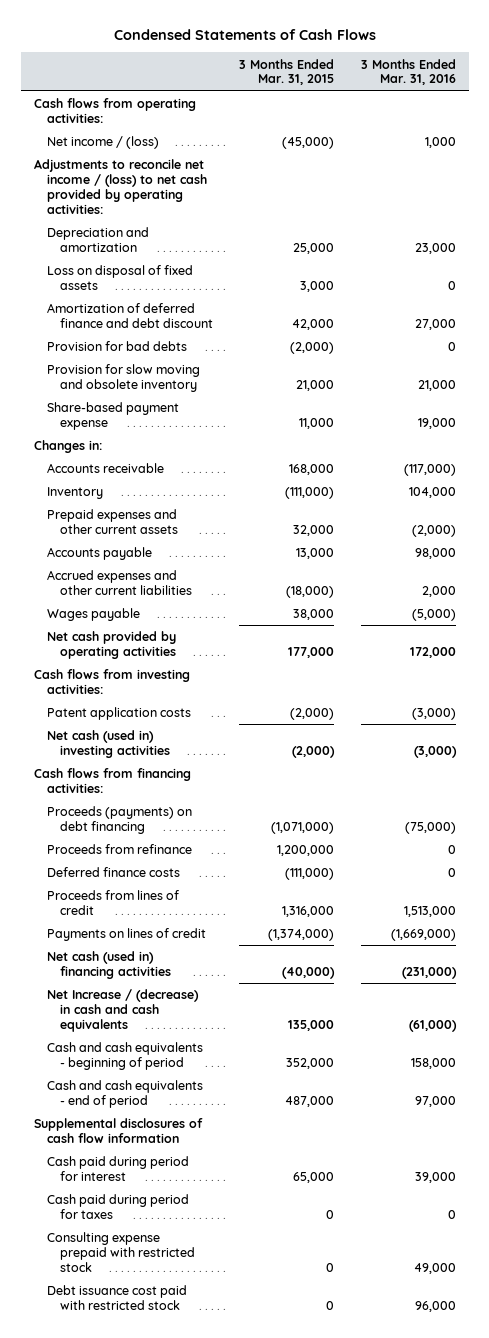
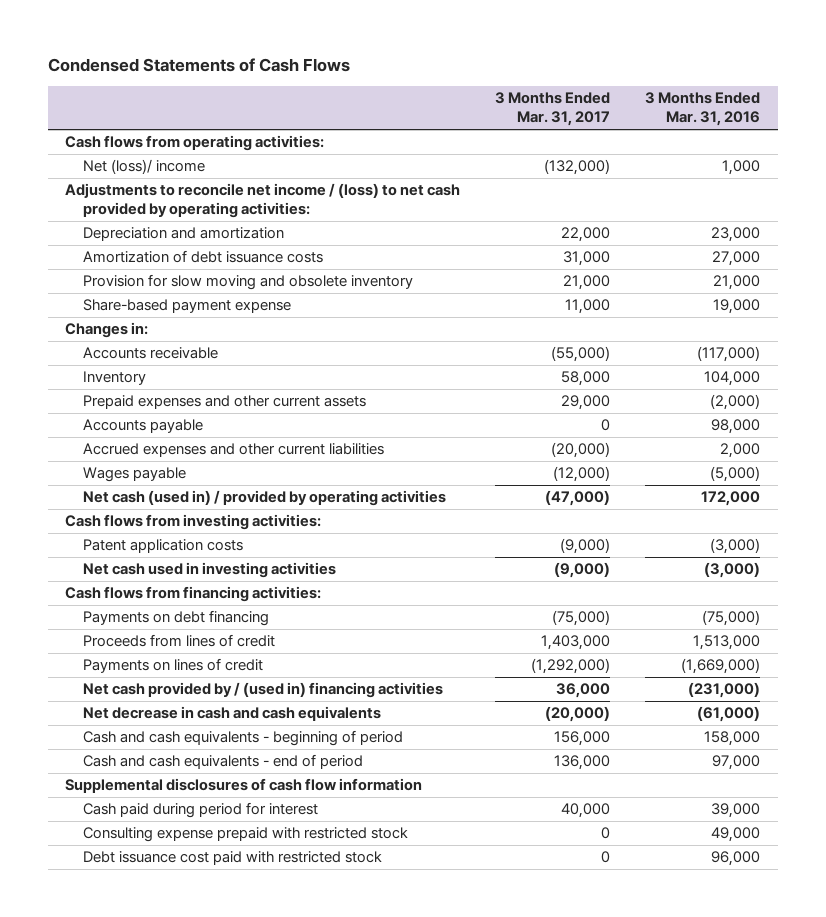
- | 3 Months Ended Mar. 31, 2015 | 3 Months Ended Mar. 31, 2016
+ | 3 Months Ended Mar. 31, 2017 | 3 Months Ended Mar. 31, 2016
- Net income / (loss) | (45,000) | 1,000
+ Net (loss)/ income | (132,000) | 1,000
- Loss on disposal of fixed assets | 3,000 | 0
- Amortization of deferred finance and debt discount | 42,000 | 27,000
- Provision for bad debts | (2,000) | 0
+ Amortization of debt issuance costs | 31,000 | 27,000
- Net cash provided by operating activities | 177,000 | 172,000
+ Net cash (used in) / provided by operating activities | (47,000) | 172,000
- Net cash (used in) investing activities | (2,000) | (3,000)
+ Net cash used in investing activities | (9,000) | (3,000)
- Proceeds (payments) on debt financing | (1,071,000) | (75,000)
- Proceeds from refinance | 1,200,000 | 0
- Deferred finance costs | (111,000) | 0
+ Payments on debt financing | (75,000) | (75,000)
- Net cash (used in) financing activities | (40,000) | (231,000)
- Net Increase / (decrease) in cash and cash equivalents | 135,000 | (61,000)
+ Net cash provided by / (used in) financing activities | 36,000 | (231,000)
+ Net decrease in cash and cash equivalents | (20,000) | (61,000)
- Cash paid during period for taxes | 0 | 0

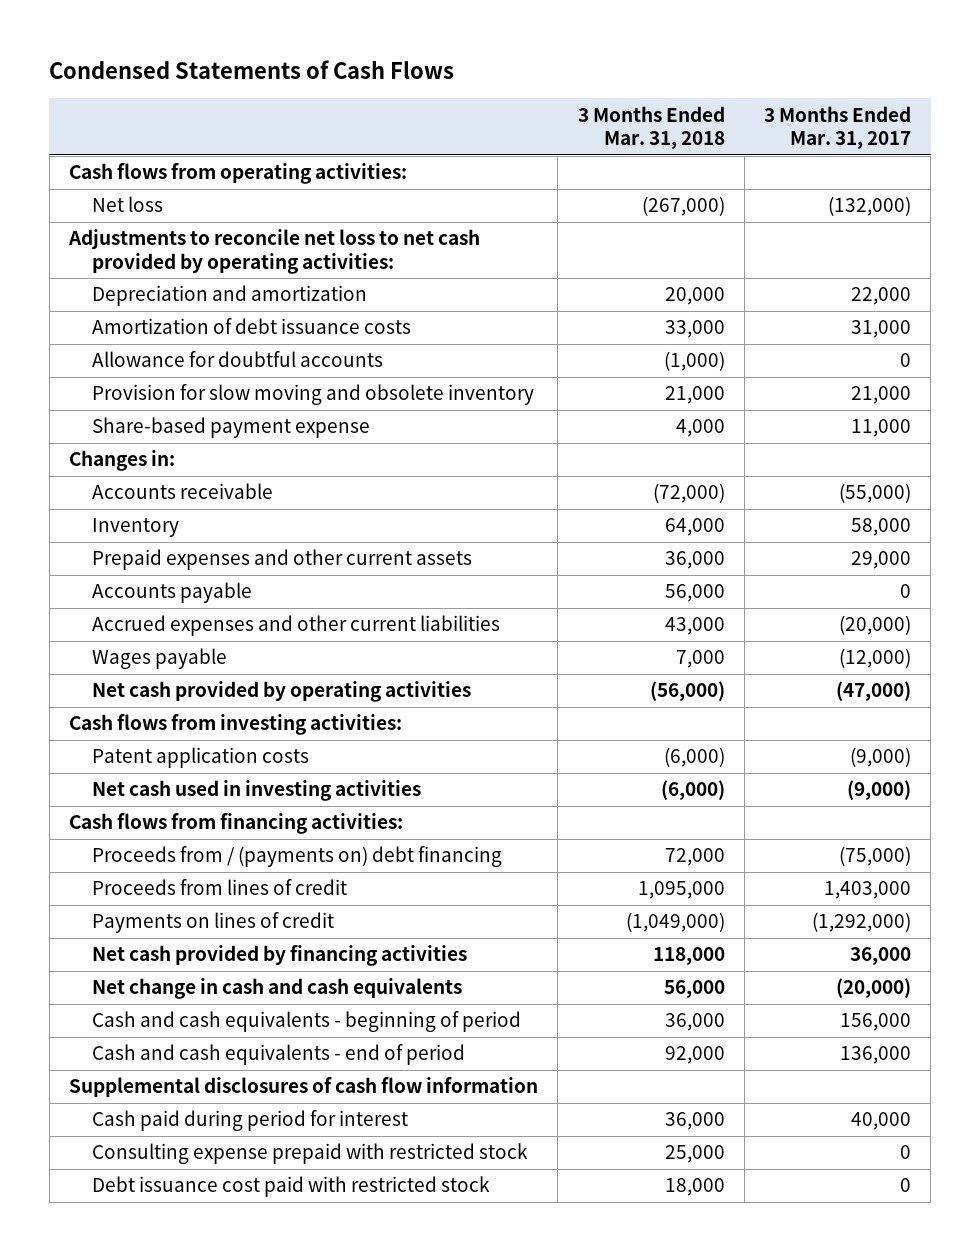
- | 3 Months Ended Mar. 31, 2017 | 3 Months Ended Mar. 31, 2016
+ | 3 Months Ended Mar. 31, 2018 | 3 Months Ended Mar. 31, 2017
- Net (loss)/ income | (132,000) | 1,000
- Adjustments to reconcile net income / (loss) to net cash provided by operating activities:
+ Net loss | (267,000) | (132,000)
+ Adjustments to reconcile net loss to net cash provided by operating activities:
+ Allowance for doubtful accounts | (1,000) | 0
- Net cash (used in) / provided by operating activities | (47,000) | 172,000
+ Net cash provided by operating activities | (56,000) | (47,000)
- Payments on debt financing | (75,000) | (75,000)
+ Proceeds from / (payments on) debt financing | 72,000 | (75,000)
- Net cash provided by / (used in) financing activities | 36,000 | (231,000)
- Net decrease in cash and cash equivalents | (20,000) | (61,000)
+ Net cash provided by financing activities | 118,000 | 36,000
+ Net change in cash and cash equivalents | 56,000 | (20,000)

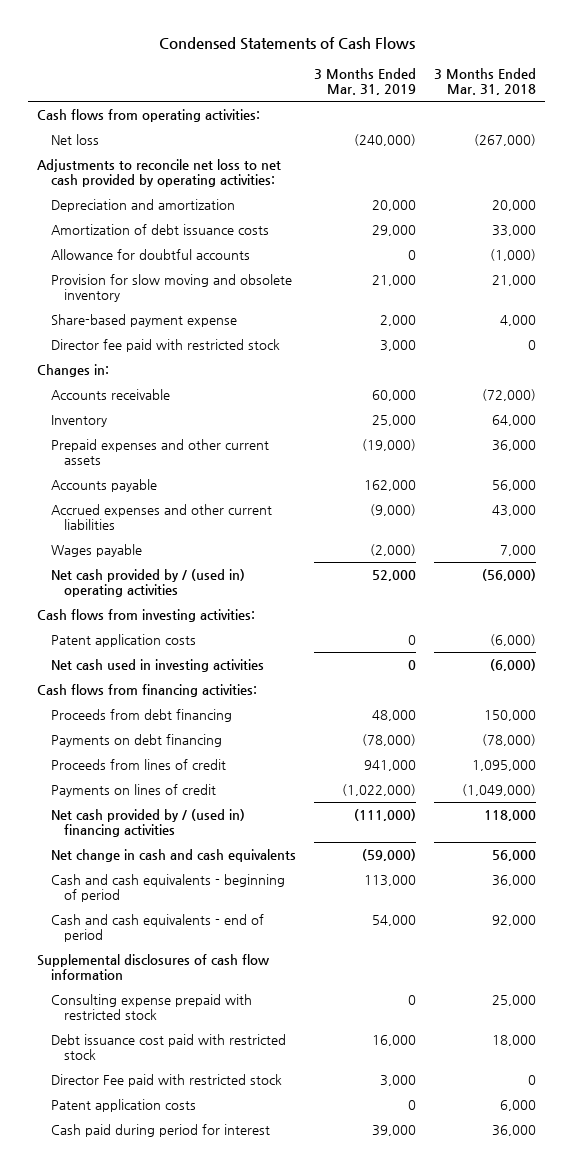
- | 3 Months Ended Mar. 31, 2018 | 3 Months Ended Mar. 31, 2017
+ | 3 Months Ended Mar. 31, 2019 | 3 Months Ended Mar. 31, 2018
+ Director fee paid with restricted stock | 3,000 | 0
- Net cash provided by operating activities | (56,000) | (47,000)
+ Net cash provided by / (used in) operating activities | 52,000 | (56,000)
- Proceeds from / (payments on) debt financing | 72,000 | (75,000)
+ Proceeds from debt financing | 48,000 | 150,000
+ Payments on debt financing | (78,000) | (78,000)
- Net cash provided by financing activities | 118,000 | 36,000
+ Net cash provided by / (used in) financing activities | (111,000) | 118,000
+ Director Fee paid with restricted stock | 3,000 | 0
+ Patent application costs | 0 | 6,000
moved down: Cash paid during period for interest | 39,000 | 36,000

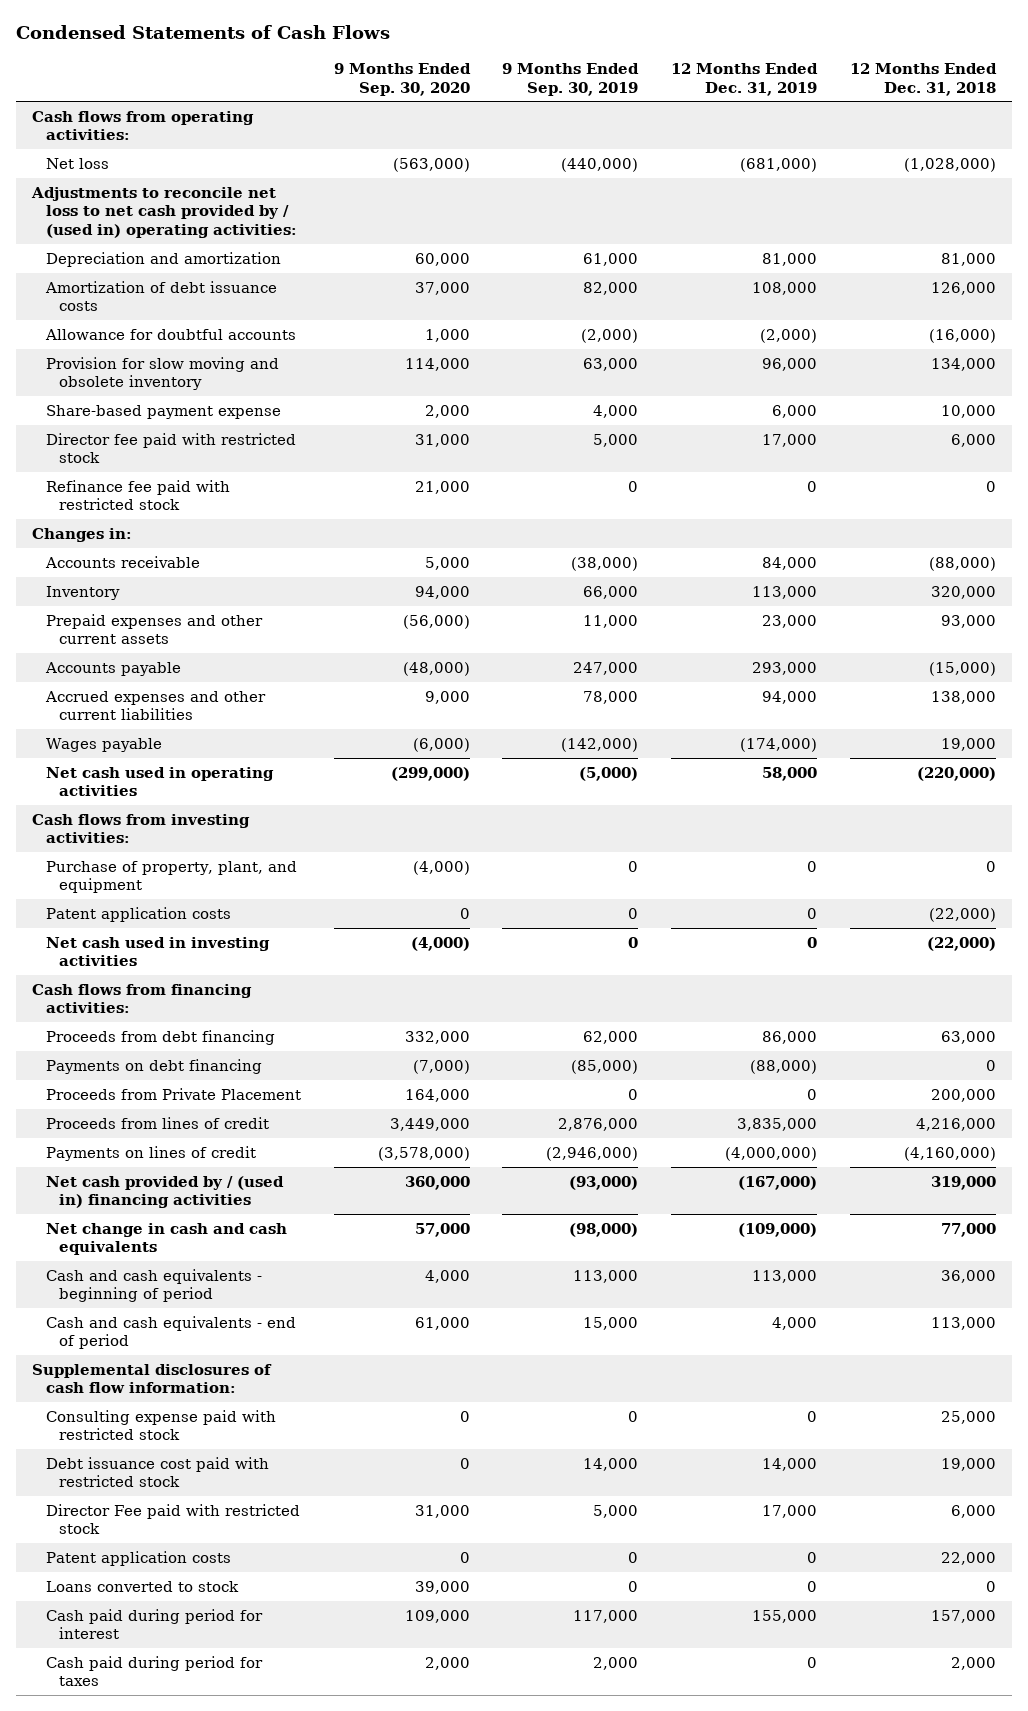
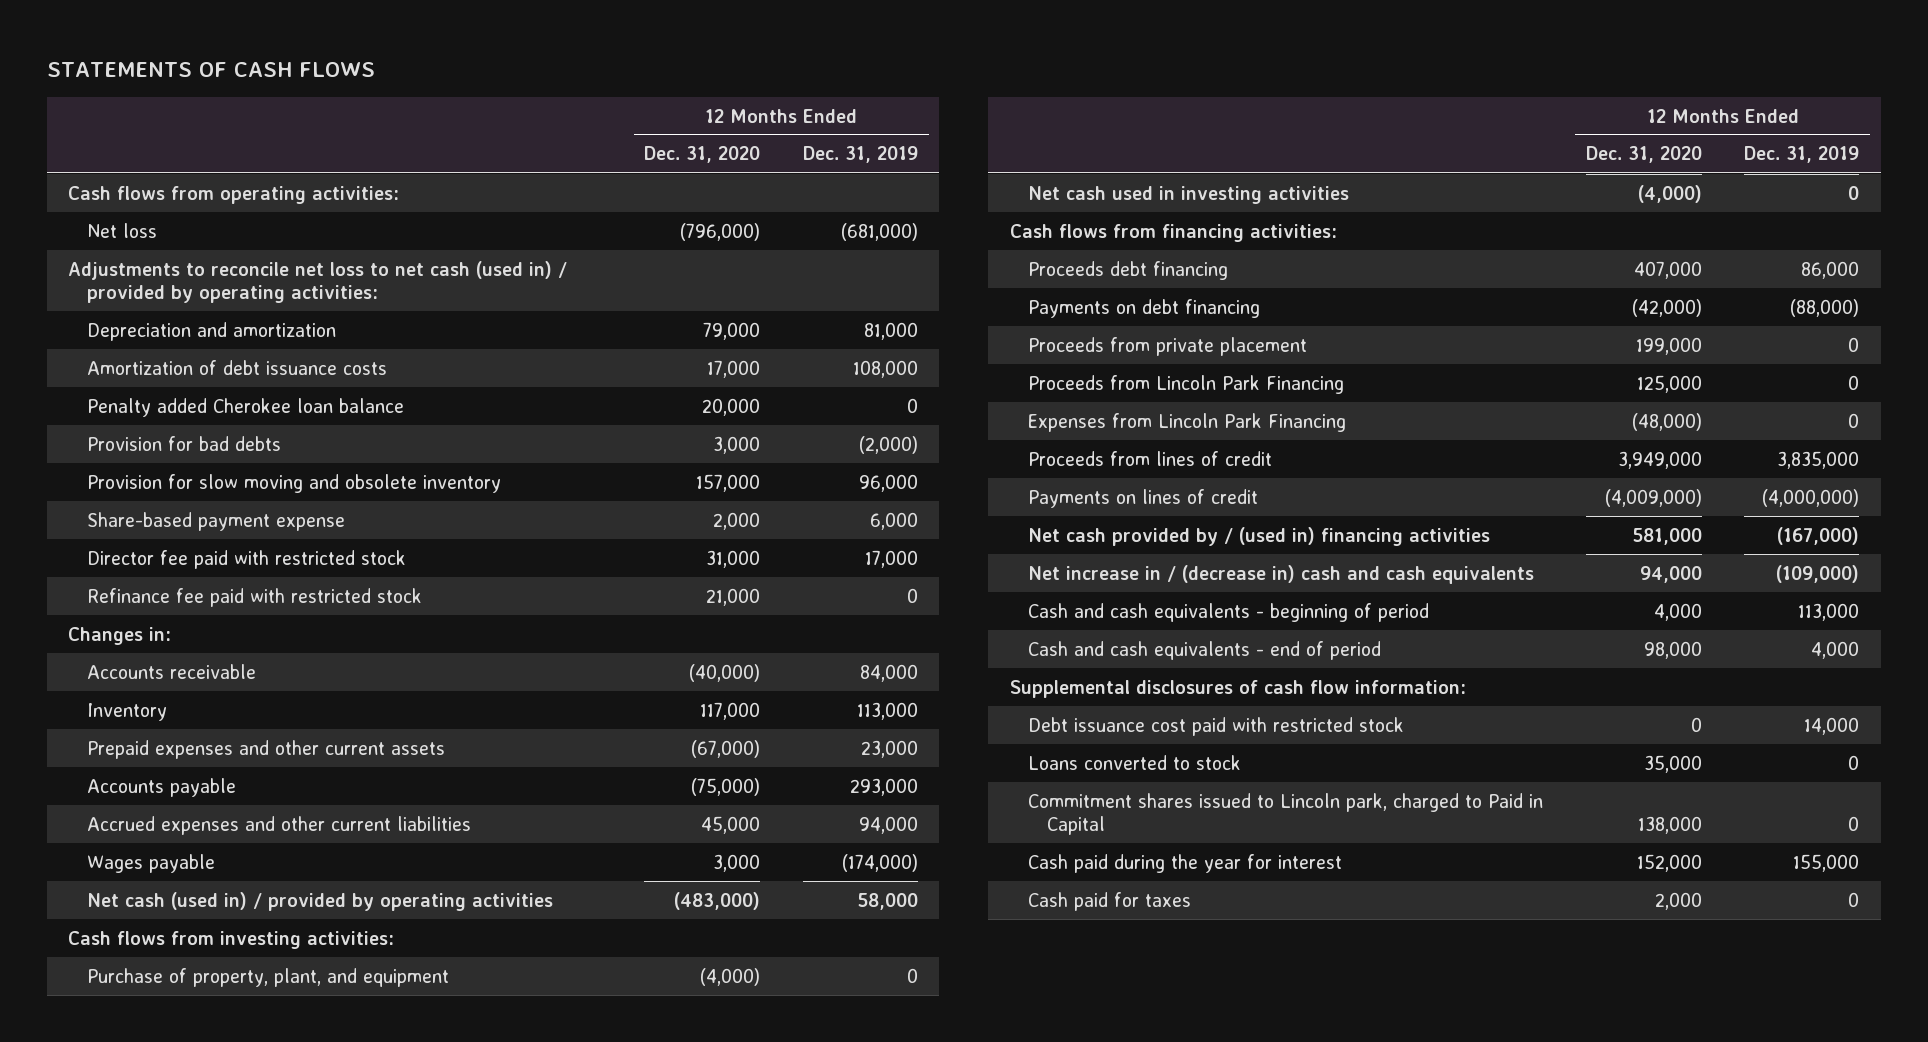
- Condensed Statements of Cash Flows
+ STATEMENTS OF CASH FLOWS
- | 9 Months Ended Sep. 30, 2020 | 9 Months Ended Sep. 30, 2019 | 12 Months Ended Dec. 31, 2019 | 12 Months Ended Dec. 31, 2018
+ | 12 Months Ended Dec. 31, 2020 | 12 Months Ended Dec. 31, 2019
- Adjustments to reconcile net loss to net cash provided by / (used in) operating activities:
+ Adjustments to reconcile net loss to net cash (used in) / provided by operating activities:
- Allowance for doubtful accounts | 1,000 | (2,000) | (2,000) | (16,000)
+ Penalty added Cherokee loan balance | 20,000 | 0
+ Provision for bad debts | 3,000 | (2,000)
- Net cash used in operating activities | (299,000) | (5,000) | 58,000 | (220,000)
+ Net cash (used in) / provided by operating activities | (483,000) | 58,000
- Patent application costs | 0 | 0 | 0 | (22,000)
- Proceeds from debt financing | 332,000 | 62,000 | 86,000 | 63,000
+ Proceeds debt financing | 407,000 | 86,000
- Proceeds from Private Placement | 164,000 | 0 | 0 | 200,000
+ Proceeds from private placement | 199,000 | 0
+ Proceeds from Lincoln Park Financing | 125,000 | 0
+ Expenses from Lincoln Park Financing | (48,000) | 0
- Net change in cash and cash equivalents | 57,000 | (98,000) | (109,000) | 77,000
+ Net increase in / (decrease in) cash and cash equivalents | 94,000 | (109,000)
- Consulting expense paid with restricted stock | 0 | 0 | 0 | 25,000
- Director Fee paid with restricted stock | 31,000 | 5,000 | 17,000 | 6,000
- Patent application costs | 0 | 0 | 0 | 22,000
- Cash paid during period for interest | 109,000 | 117,000 | 155,000 | 157,000
- Cash paid during period for taxes | 2,000 | 2,000 | 0 | 2,000
+ Commitment shares issued to Lincoln park, charged to Paid in Capital | 138,000 | 0
+ Cash paid during the year for interest | 152,000 | 155,000
+ Cash paid for taxes | 2,000 | 0

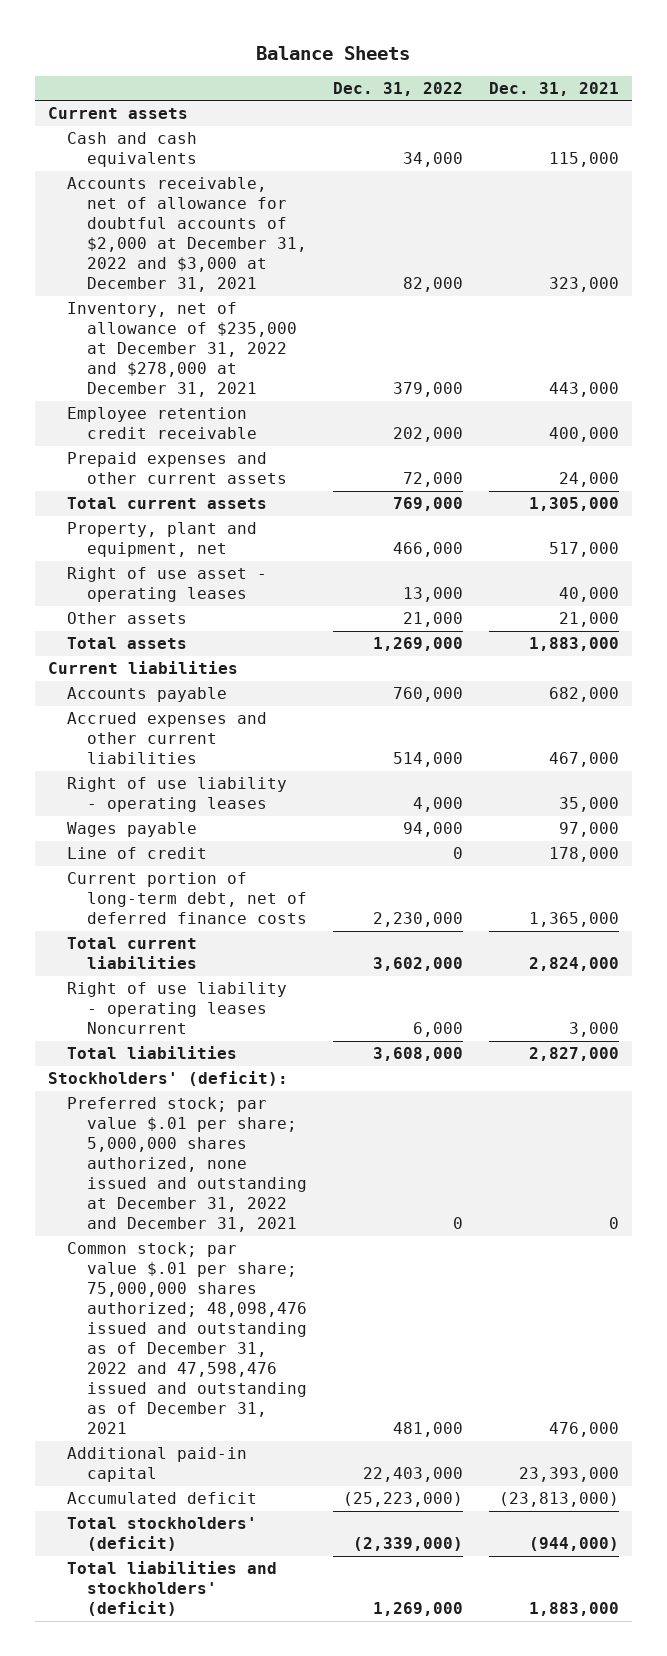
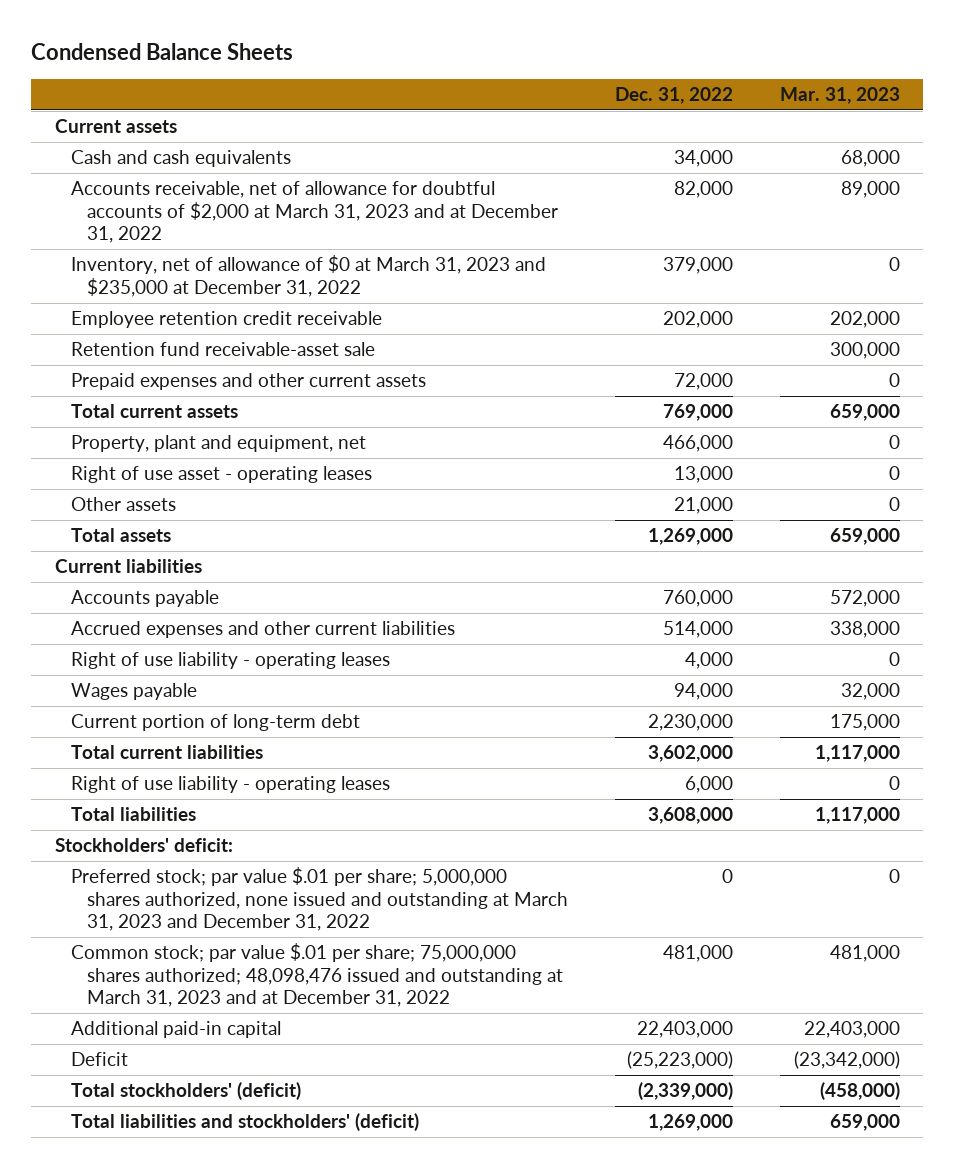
- Balance Sheets
+ Condensed Balance Sheets
- | Dec. 31, 2022 | Dec. 31, 2021
+ | Dec. 31, 2022 | Mar. 31, 2023
- Accounts receivable, net of allowance for doubtful accounts of $2,000 at December 31, 2022 and $3,000 at December 31, 2021 | 82,000 | 323,000
- Inventory, net of allowance of $235,000 at December 31, 2022 and $278,000 at December 31, 2021 | 379,000 | 443,000
+ Accounts receivable, net of allowance for doubtful accounts of $2,000 at March 31, 2023 and at December 31, 2022 | 82,000 | 89,000
+ Inventory, net of allowance of $0 at March 31, 2023 and $235,000 at December 31, 2022 | 379,000 | 0
+ Retention fund receivable-asset sale | | 300,000
- Line of credit | 0 | 178,000
- Current portion of long-term debt, net of deferred finance costs | 2,230,000 | 1,365,000
+ Current portion of long-term debt | 2,230,000 | 175,000
- Right of use liability - operating leases Noncurrent | 6,000 | 3,000
+ Right of use liability - operating leases | 6,000 | 0
- Stockholders' (deficit):
- Preferred stock; par value $.01 per share; 5,000,000 shares authorized, none issued and outstanding at December 31, 2022 and December 31, 2021 | 0 | 0
- Common stock; par value $.01 per share; 75,000,000 shares authorized; 48,098,476 issued and outstanding as of December 31, 2022 and 47,598,476 issued and outstanding as of December 31, 2021 | 481,000 | 476,000
+ Stockholders' deficit:
+ Preferred stock; par value $.01 per share; 5,000,000 shares authorized, none issued and outstanding at March 31, 2023 and December 31, 2022 | 0 | 0
+ Common stock; par value $.01 per share; 75,000,000 shares authorized; 48,098,476 issued and outstanding at March 31, 2023 and at December 31, 2022 | 481,000 | 481,000
- Accumulated deficit | (25,223,000) | (23,813,000)
+ Deficit | (25,223,000) | (23,342,000)

